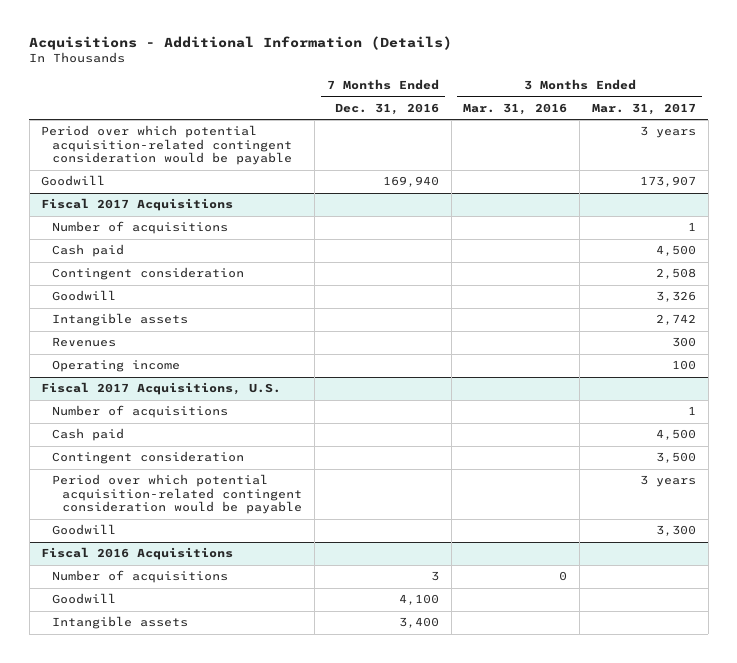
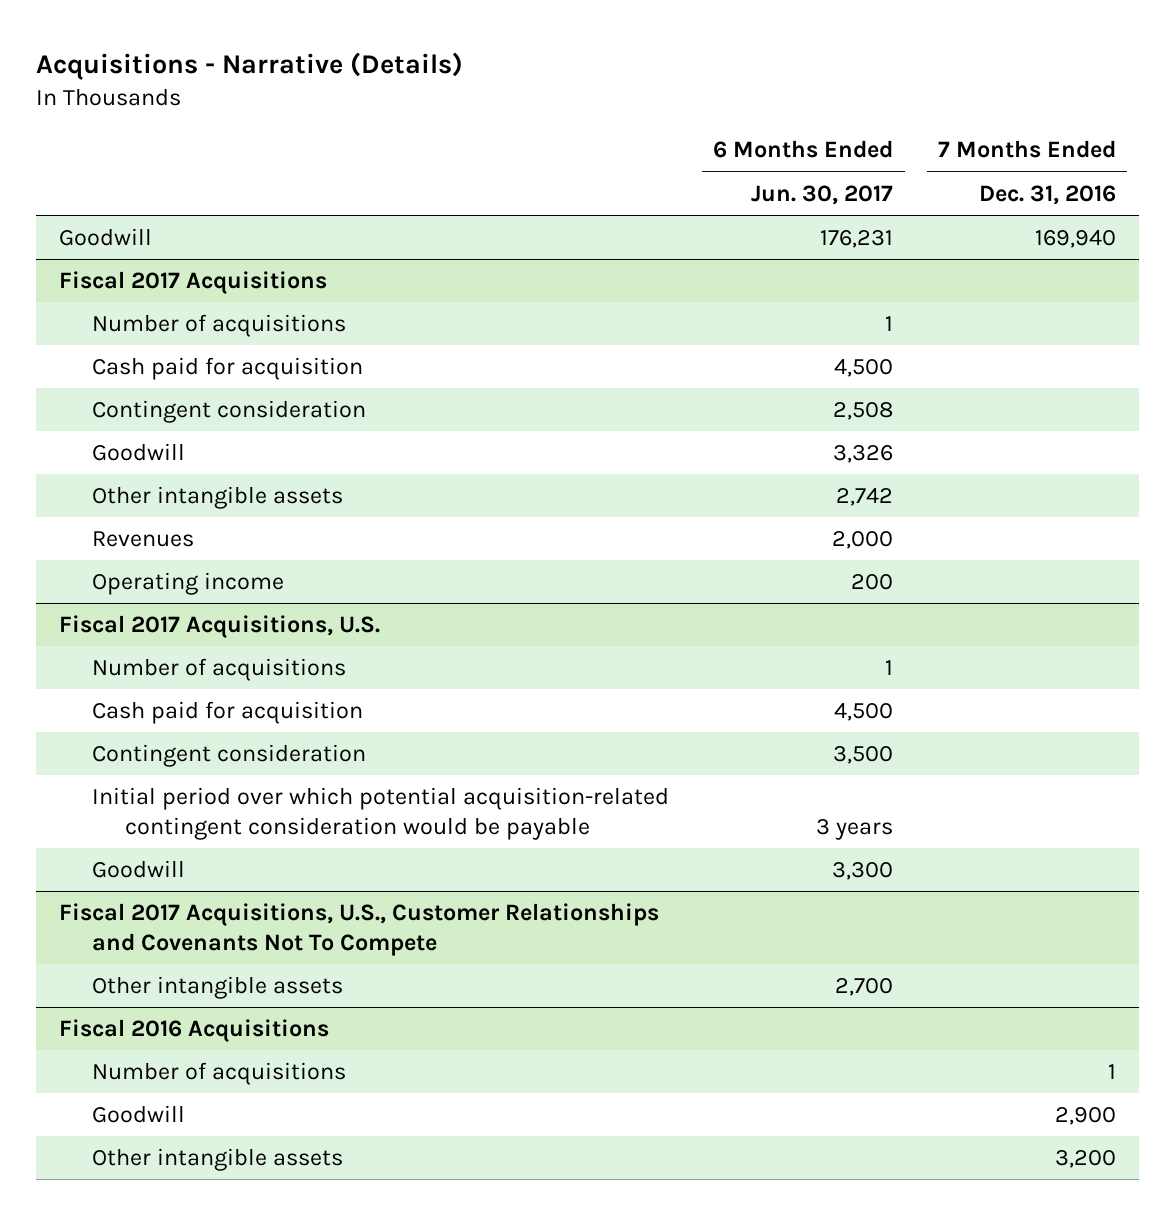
- Acquisitions - Additional Information (Details)
+ Acquisitions - Narrative (Details)
- | 7 Months Ended Dec. 31, 2016 | 3 Months Ended Mar. 31, 2016 | 3 Months Ended Mar. 31, 2017
+ | 6 Months Ended Jun. 30, 2017 | 7 Months Ended Dec. 31, 2016
- Period over which potential acquisition-related contingent consideration would be payable | | | 3 years
@ Fiscal 2017 Acquisitions
- Cash paid | | | 4,500
+ Cash paid for acquisition | 4,500 |
- Intangible assets | | | 2,742
+ Other intangible assets | 2,742 |
@ Fiscal 2017 Acquisitions, U.S.
- Cash paid | | | 4,500
+ Cash paid for acquisition | 4,500 |
- Period over which potential acquisition-related contingent consideration would be payable | | | 3 years
+ Initial period over which potential acquisition-related contingent consideration would be payable | 3 years |
+ Fiscal 2017 Acquisitions, U.S., Customer Relationships and Covenants Not To Compete
+ Other intangible assets | 2,700 |
@ Fiscal 2016 Acquisitions
- Number of acquisitions | 3 | 0 |
- Goodwill | 4,100 | |
- Intangible assets | 3,400 | |
+ Number of acquisitions | | 1
+ Goodwill | | 2,900
+ Other intangible assets | | 3,200

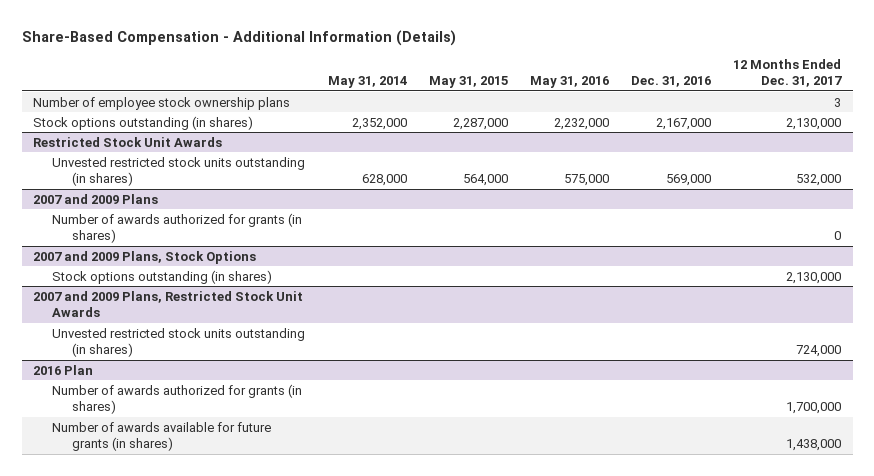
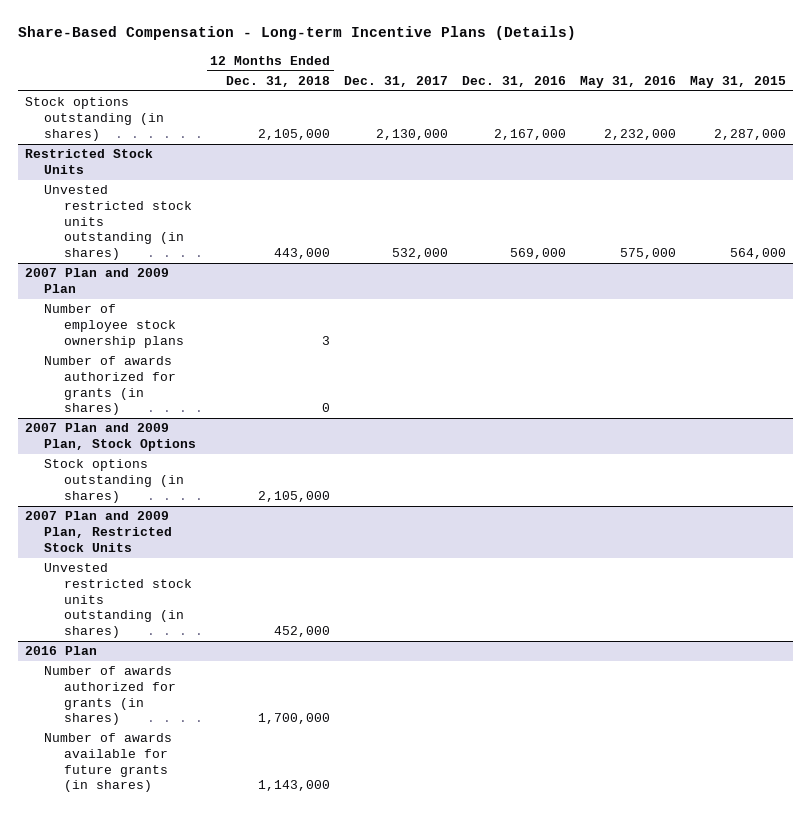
- Share-Based Compensation - Additional Information (Details)
+ Share-Based Compensation - Long-term Incentive Plans (Details)
- | May 31, 2014 | May 31, 2015 | May 31, 2016 | Dec. 31, 2016 | 12 Months Ended Dec. 31, 2017
+ | 12 Months Ended Dec. 31, 2018 | Dec. 31, 2017 | Dec. 31, 2016 | May 31, 2016 | May 31, 2015
- Number of employee stock ownership plans | | | | | 3
- Restricted Stock Unit Awards
+ Restricted Stock Units
- 2007 and 2009 Plans
+ 2007 Plan and 2009 Plan
+ Number of employee stock ownership plans | 3 | | | |
- 2007 and 2009 Plans, Stock Options
+ 2007 Plan and 2009 Plan, Stock Options
- 2007 and 2009 Plans, Restricted Stock Unit Awards
+ 2007 Plan and 2009 Plan, Restricted Stock Units

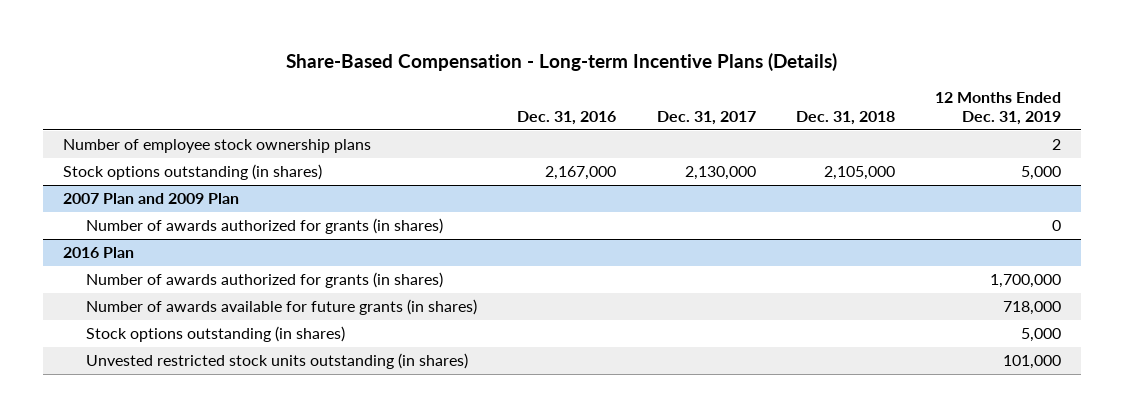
- | 12 Months Ended Dec. 31, 2018 | Dec. 31, 2017 | Dec. 31, 2016 | May 31, 2016 | May 31, 2015
+ | Dec. 31, 2016 | Dec. 31, 2017 | Dec. 31, 2018 | 12 Months Ended Dec. 31, 2019
+ Number of employee stock ownership plans | | | | 2
- Restricted Stock Units
- Unvested restricted stock units outstanding (in shares) | 443,000 | 532,000 | 569,000 | 575,000 | 564,000
@ 2007 Plan and 2009 Plan
- Number of employee stock ownership plans | 3 | | | |
- 2007 Plan and 2009 Plan, Stock Options
- Stock options outstanding (in shares) | 2,105,000 | | | |
- 2007 Plan and 2009 Plan, Restricted Stock Units
- Unvested restricted stock units outstanding (in shares) | 452,000 | | | |
@ 2016 Plan
+ Stock options outstanding (in shares) | | | | 5,000
+ Unvested restricted stock units outstanding (in shares) | | | | 101,000

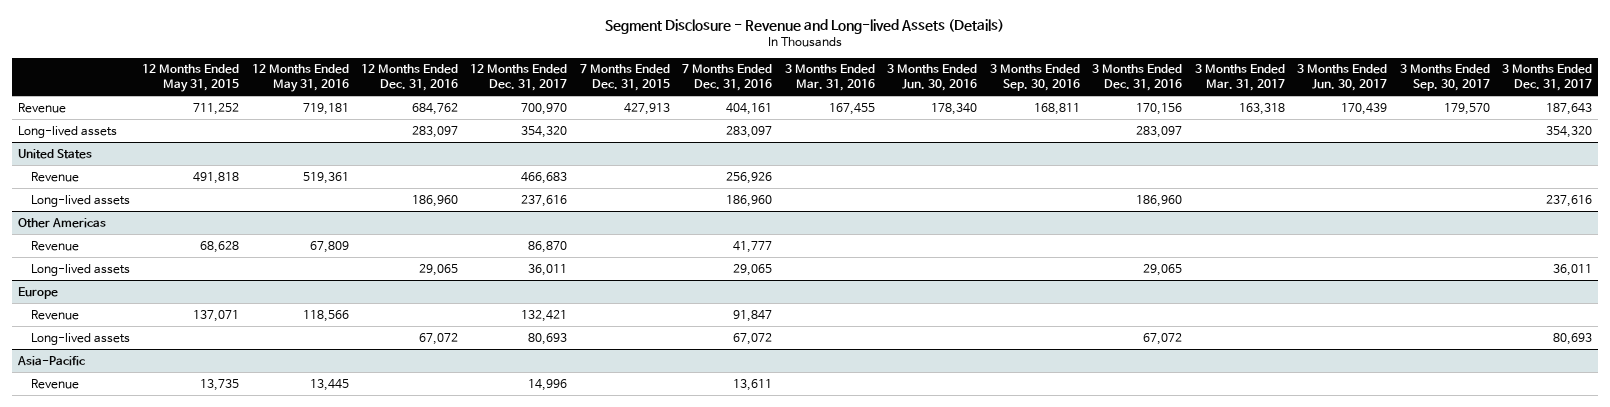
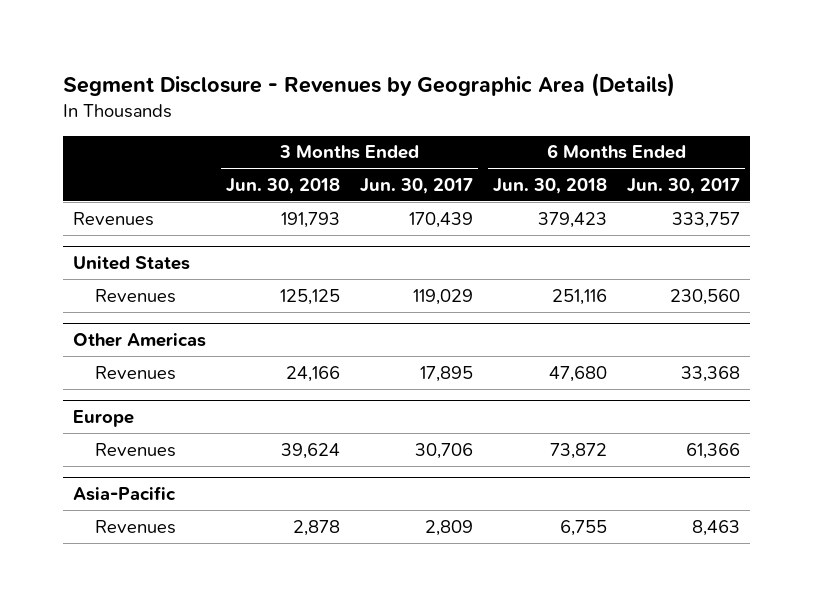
- Segment Disclosure - Revenue and Long-lived Assets (Details)
+ Segment Disclosure - Revenues by Geographic Area (Details)
- | 12 Months Ended May 31, 2015 | 12 Months Ended May 31, 2016 | 12 Months Ended Dec. 31, 2016 | 12 Months Ended Dec. 31, 2017 | 7 Months Ended Dec. 31, 2015 | 7 Months Ended Dec. 31, 2016 | 3 Months Ended Mar. 31, 2016 | 3 Months Ended Jun. 30, 2016 | 3 Months Ended Sep. 30, 2016 | 3 Months Ended Dec. 31, 2016 | 3 Months Ended Mar. 31, 2017 | 3 Months Ended Jun. 30, 2017 | 3 Months Ended Sep. 30, 2017 | 3 Months Ended Dec. 31, 2017
+ | 3 Months Ended Jun. 30, 2018 | 3 Months Ended Jun. 30, 2017 | 6 Months Ended Jun. 30, 2018 | 6 Months Ended Jun. 30, 2017
- Revenue | 711,252 | 719,181 | 684,762 | 700,970 | 427,913 | 404,161 | 167,455 | 178,340 | 168,811 | 170,156 | 163,318 | 170,439 | 179,570 | 187,643
- Long-lived assets | | | 283,097 | 354,320 | | 283,097 | | | | 283,097 | | | | 354,320
+ Revenues | 191,793 | 170,439 | 379,423 | 333,757
@ United States
- Revenue | 491,818 | 519,361 | | 466,683 | | 256,926 | | | | | | | |
- Long-lived assets | | | 186,960 | 237,616 | | 186,960 | | | | 186,960 | | | | 237,616
+ Revenues | 125,125 | 119,029 | 251,116 | 230,560
@ Other Americas
- Revenue | 68,628 | 67,809 | | 86,870 | | 41,777 | | | | | | | |
- Long-lived assets | | | 29,065 | 36,011 | | 29,065 | | | | 29,065 | | | | 36,011
+ Revenues | 24,166 | 17,895 | 47,680 | 33,368
@ Europe
- Revenue | 137,071 | 118,566 | | 132,421 | | 91,847 | | | | | | | |
- Long-lived assets | | | 67,072 | 80,693 | | 67,072 | | | | 67,072 | | | | 80,693
+ Revenues | 39,624 | 30,706 | 73,872 | 61,366
@ Asia-Pacific
- Revenue | 13,735 | 13,445 | | 14,996 | | 13,611 | | | | | | | |
+ Revenues | 2,878 | 2,809 | 6,755 | 8,463

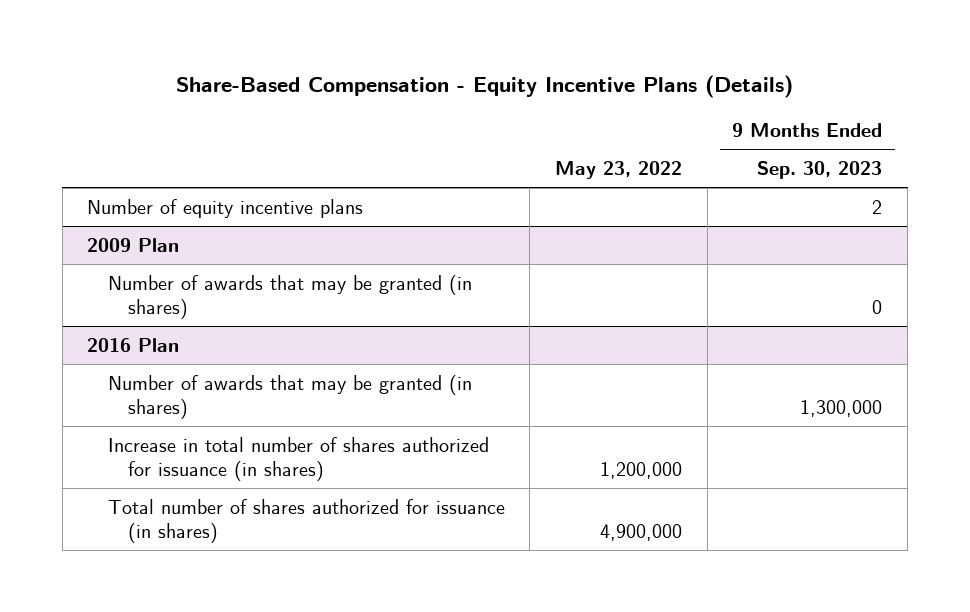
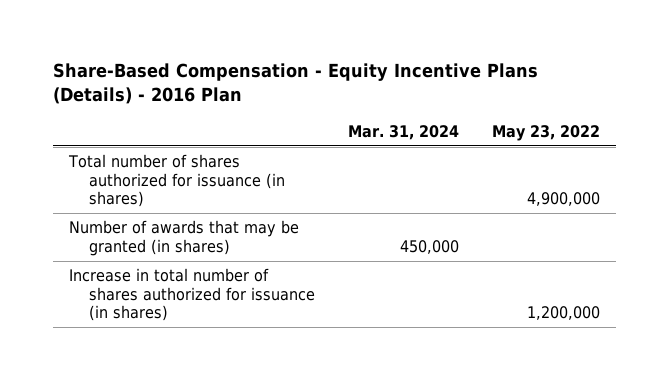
- Share-Based Compensation - Equity Incentive Plans (Details)
+ Share-Based Compensation - Equity Incentive Plans (Details) - 2016 Plan
- | May 23, 2022 | 9 Months Ended Sep. 30, 2023
+ | Mar. 31, 2024 | May 23, 2022
- Number of equity incentive plans | | 2
- 2009 Plan
- Number of awards that may be granted (in shares) | | 0
- 2016 Plan
- Number of awards that may be granted (in shares) | | 1,300,000
- Increase in total number of shares authorized for issuance (in shares) | 1,200,000 |
- Total number of shares authorized for issuance (in shares) | 4,900,000 |
+ Total number of shares authorized for issuance (in shares) | | 4,900,000
+ Number of awards that may be granted (in shares) | 450,000 |
+ Increase in total number of shares authorized for issuance (in shares) | | 1,200,000

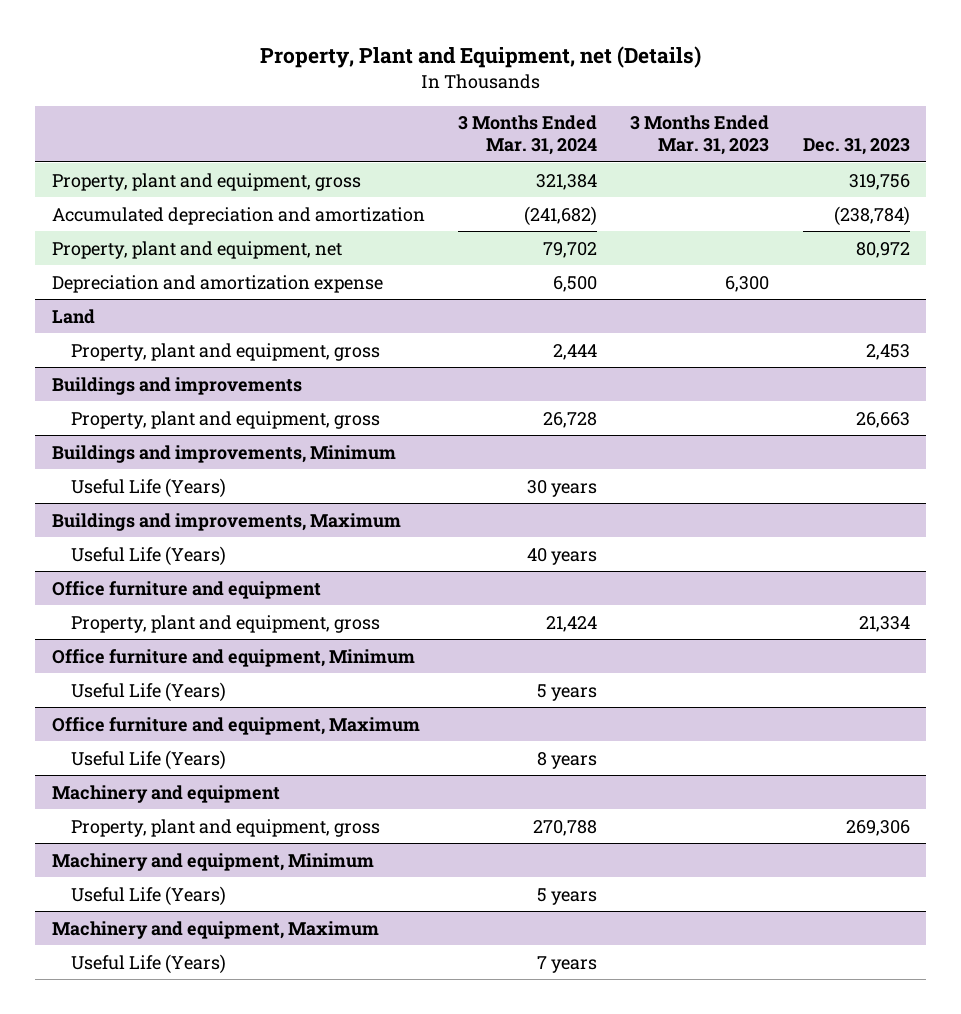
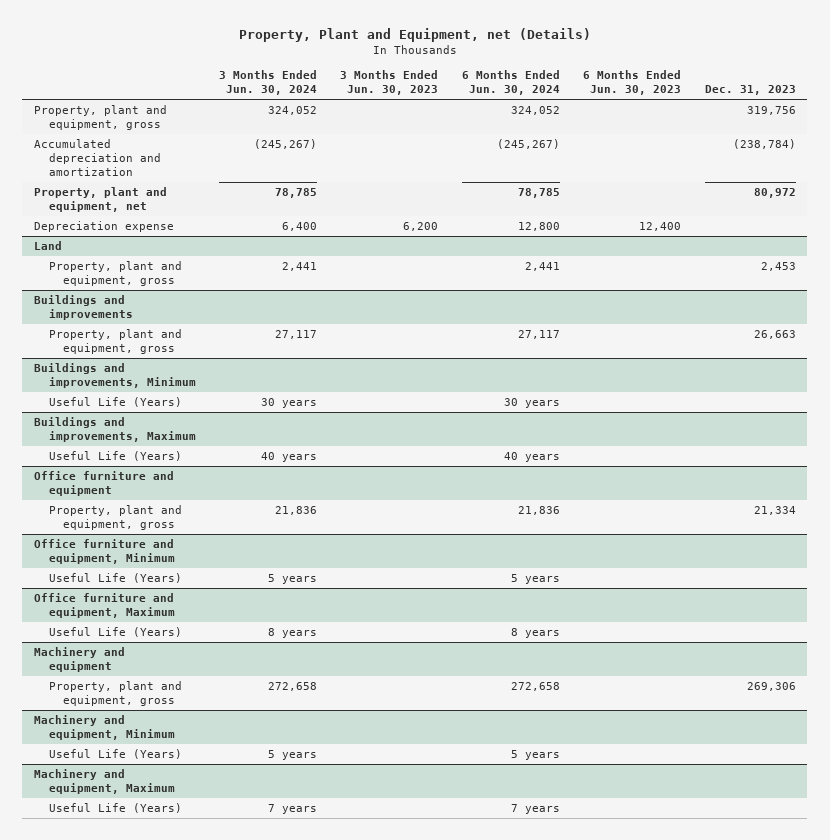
- | 3 Months Ended Mar. 31, 2024 | 3 Months Ended Mar. 31, 2023 | Dec. 31, 2023
+ | 3 Months Ended Jun. 30, 2024 | 3 Months Ended Jun. 30, 2023 | 6 Months Ended Jun. 30, 2024 | 6 Months Ended Jun. 30, 2023 | Dec. 31, 2023
- Depreciation and amortization expense | 6,500 | 6,300 |
+ Depreciation expense | 6,400 | 6,200 | 12,800 | 12,400 |

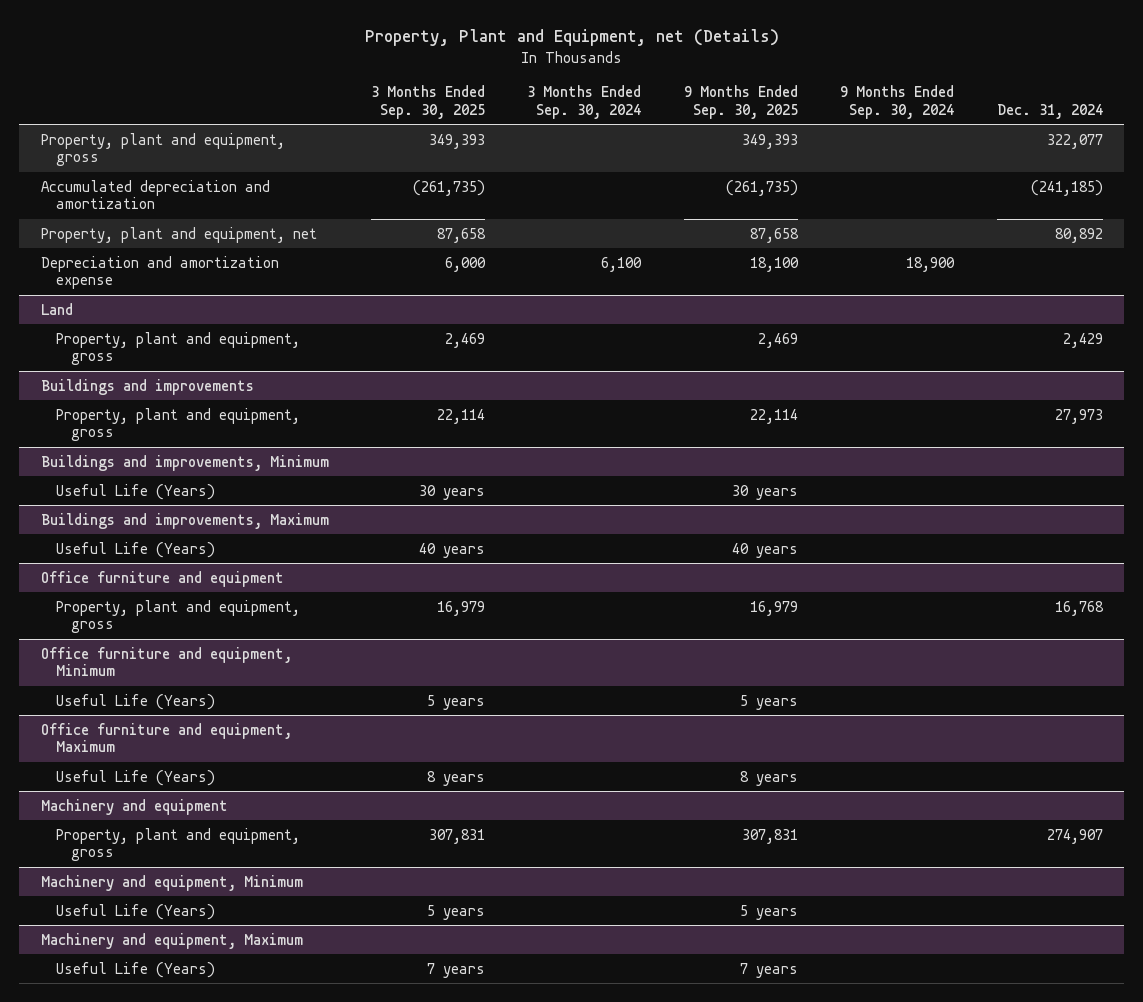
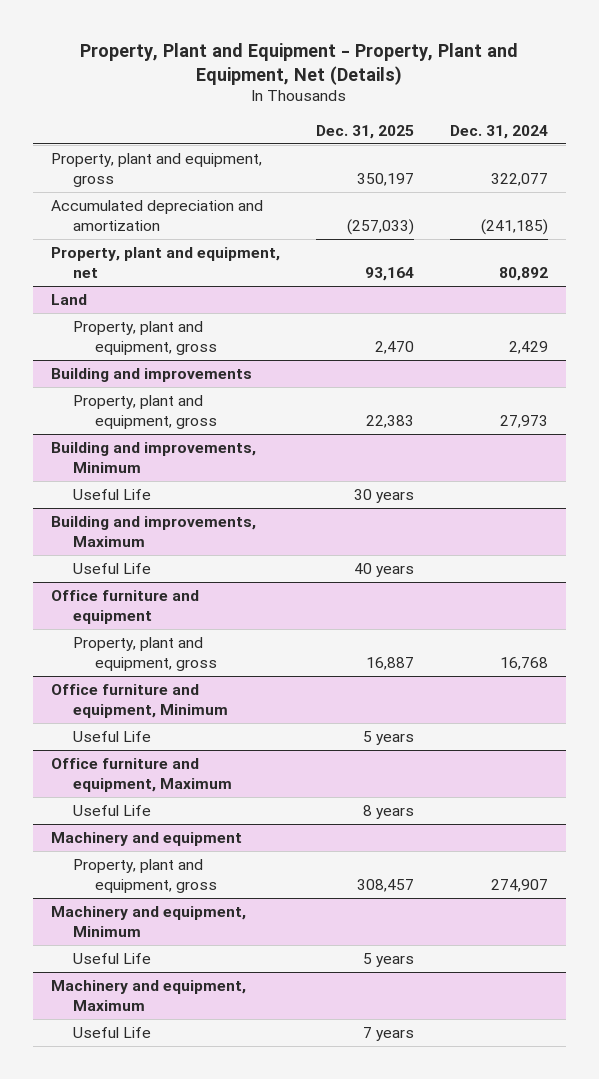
- Property, Plant and Equipment, net (Details)
+ Property, Plant and Equipment - Property, Plant and Equipment, Net (Details)
- | 3 Months Ended Sep. 30, 2025 | 3 Months Ended Sep. 30, 2024 | 9 Months Ended Sep. 30, 2025 | 9 Months Ended Sep. 30, 2024 | Dec. 31, 2024
+ | Dec. 31, 2025 | Dec. 31, 2024
- Depreciation and amortization expense | 6,000 | 6,100 | 18,100 | 18,900 |
- Buildings and improvements
+ Building and improvements
- Buildings and improvements, Minimum
- Useful Life (Years) | 30 years | | 30 years | |
- Buildings and improvements, Maximum
- Useful Life (Years) | 40 years | | 40 years | |
+ Building and improvements, Minimum
+ Useful Life | 30 years |
+ Building and improvements, Maximum
+ Useful Life | 40 years |
@ Office furniture and equipment, Minimum
- Useful Life (Years) | 5 years | | 5 years | |
+ Useful Life | 5 years |
@ Office furniture and equipment, Maximum
- Useful Life (Years) | 8 years | | 8 years | |
+ Useful Life | 8 years |
@ Machinery and equipment, Minimum
- Useful Life (Years) | 5 years | | 5 years | |
+ Useful Life | 5 years |
@ Machinery and equipment, Maximum
- Useful Life (Years) | 7 years | | 7 years | |
+ Useful Life | 7 years |

